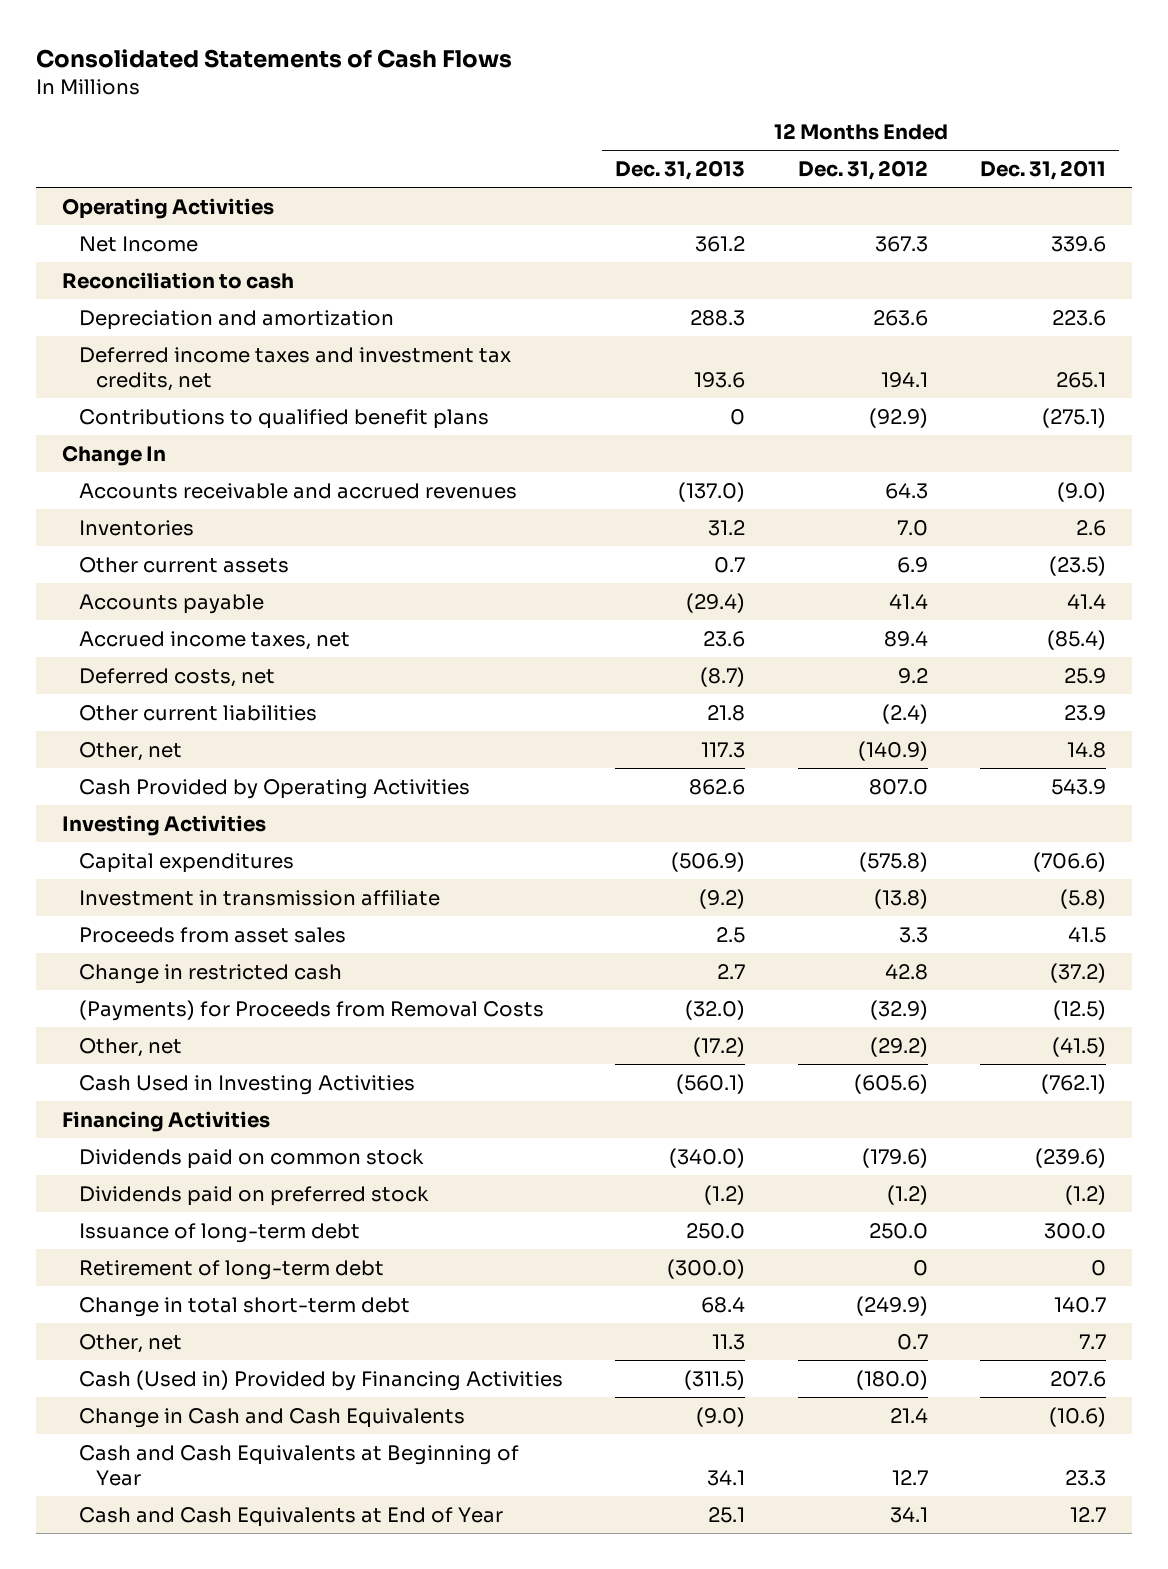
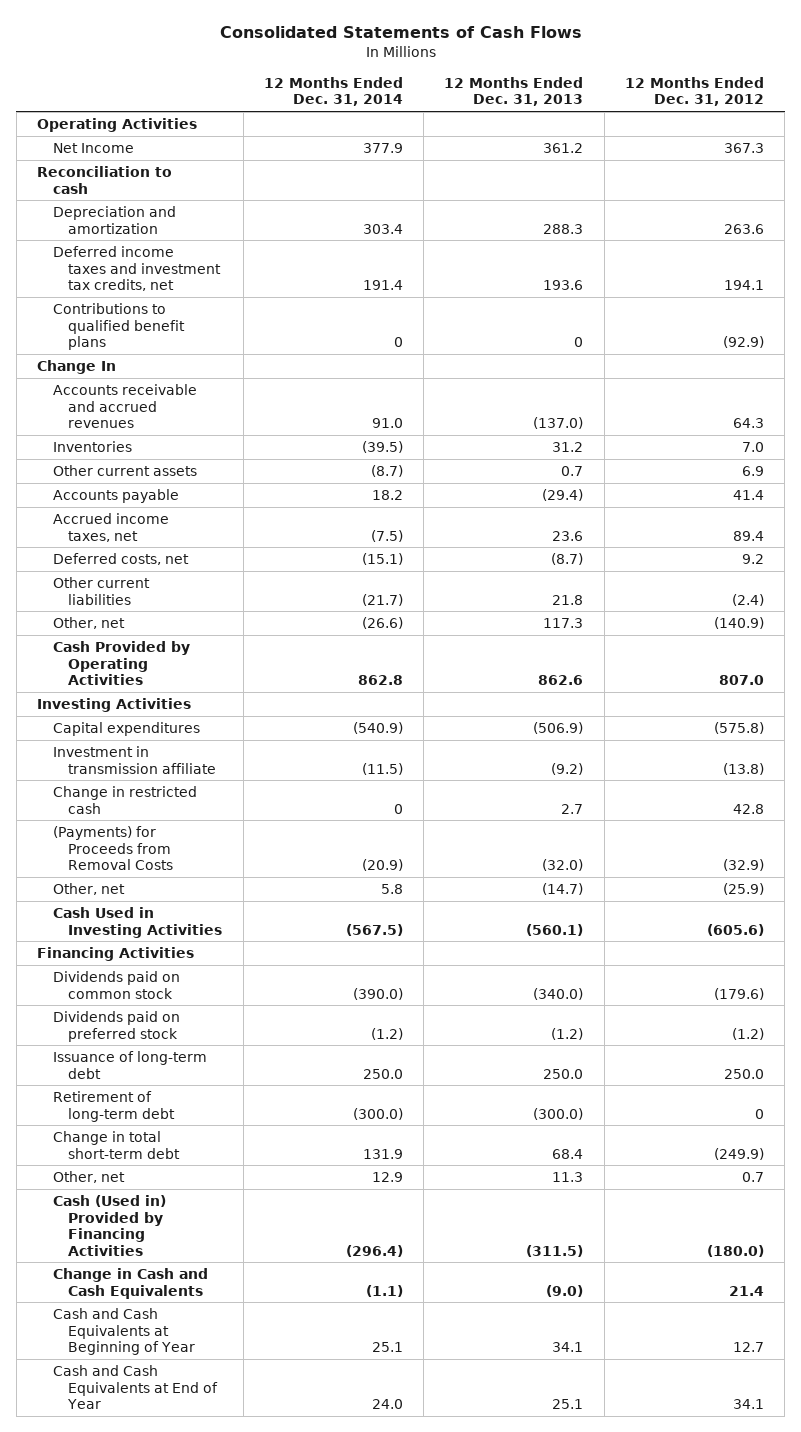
- | 12 Months Ended Dec. 31, 2013 | 12 Months Ended Dec. 31, 2012 | 12 Months Ended Dec. 31, 2011
+ | 12 Months Ended Dec. 31, 2014 | 12 Months Ended Dec. 31, 2013 | 12 Months Ended Dec. 31, 2012
- Proceeds from asset sales | 2.5 | 3.3 | 41.5
- Other, net | (17.2) | (29.2) | (41.5)
+ Other, net | 5.8 | (14.7) | (25.9)

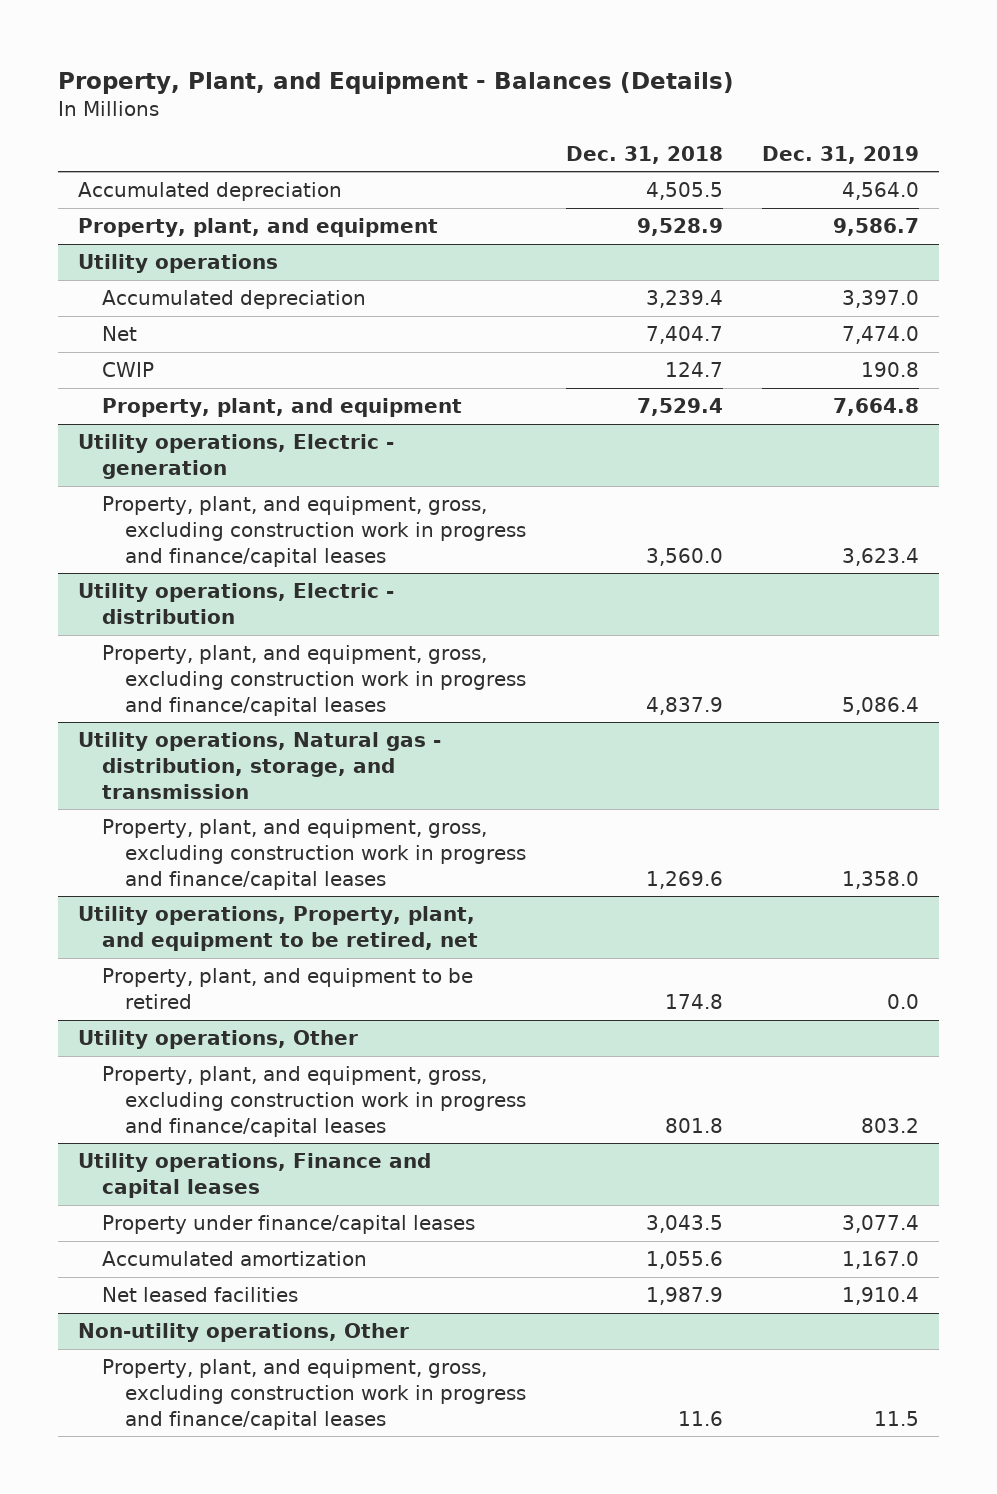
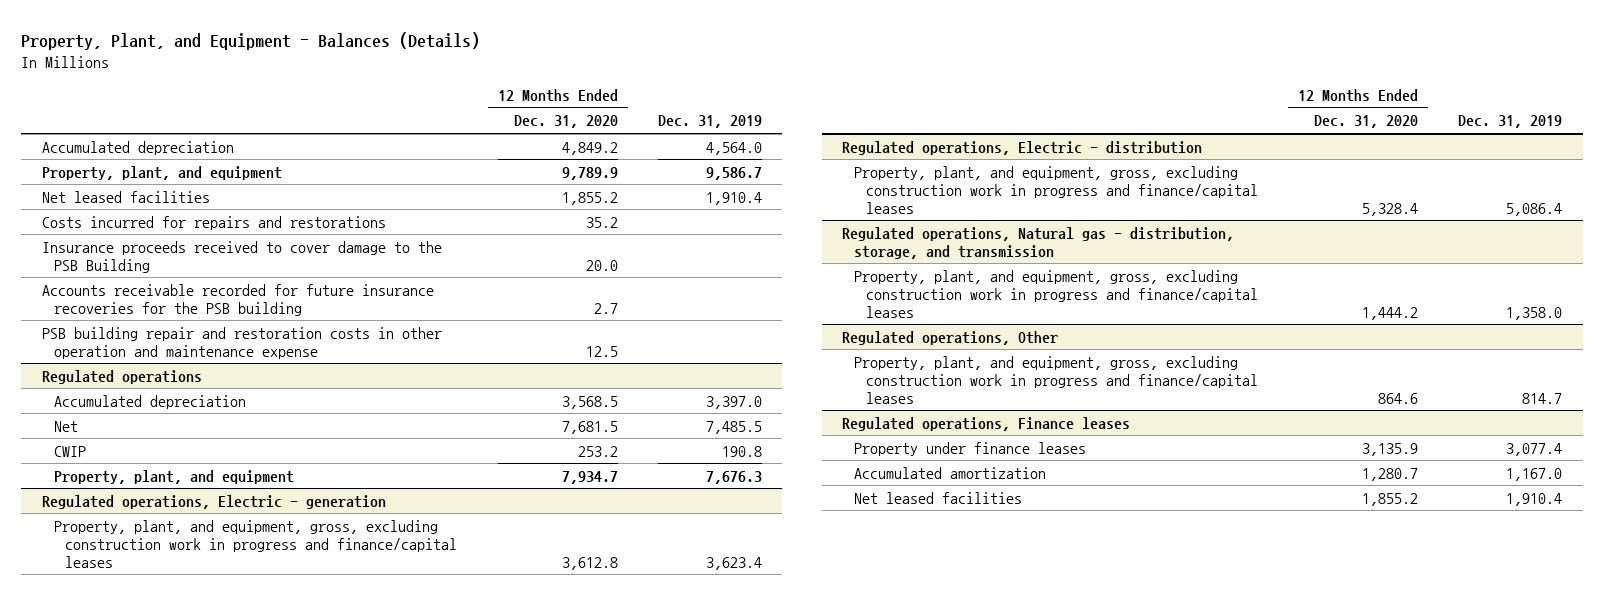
- | Dec. 31, 2018 | Dec. 31, 2019
+ | 12 Months Ended Dec. 31, 2020 | Dec. 31, 2019
- Utility operations
+ Net leased facilities | 1,855.2 | 1,910.4
+ Costs incurred for repairs and restorations | 35.2 |
+ Insurance proceeds received to cover damage to the PSB Building | 20.0 |
+ Accounts receivable recorded for future insurance recoveries for the PSB building | 2.7 |
+ PSB building repair and restoration costs in other operation and maintenance expense | 12.5 |
+ Regulated operations
- Net | 7,404.7 | 7,474.0
+ Net | 7,681.5 | 7,485.5
- Property, plant, and equipment | 7,529.4 | 7,664.8
- Utility operations, Electric - generation
+ Property, plant, and equipment | 7,934.7 | 7,676.3
+ Regulated operations, Electric - generation
- Utility operations, Electric - distribution
+ Regulated operations, Electric - distribution
- Utility operations, Natural gas - distribution, storage, and transmission
+ Regulated operations, Natural gas - distribution, storage, and transmission
- Utility operations, Property, plant, and equipment to be retired, net
- Property, plant, and equipment to be retired | 174.8 | 0.0
- Utility operations, Other
- Property, plant, and equipment, gross, excluding construction work in progress and finance/capital leases | 801.8 | 803.2
- Utility operations, Finance and capital leases
- Property under finance/capital leases | 3,043.5 | 3,077.4
+ Regulated operations, Other
+ Property, plant, and equipment, gross, excluding construction work in progress and finance/capital leases | 864.6 | 814.7
+ Regulated operations, Finance leases
+ Property under finance leases | 3,135.9 | 3,077.4
- Non-utility operations, Other
- Property, plant, and equipment, gross, excluding construction work in progress and finance/capital leases | 11.6 | 11.5

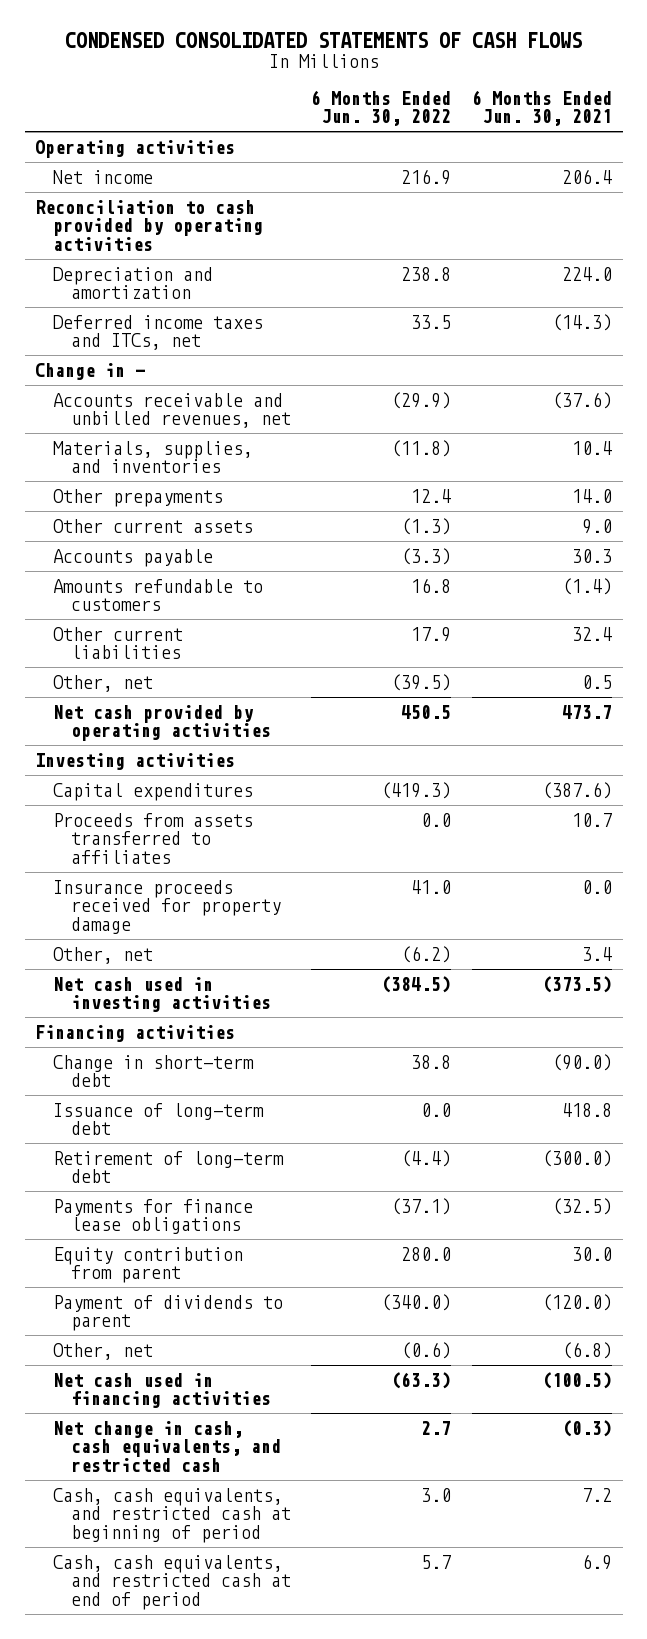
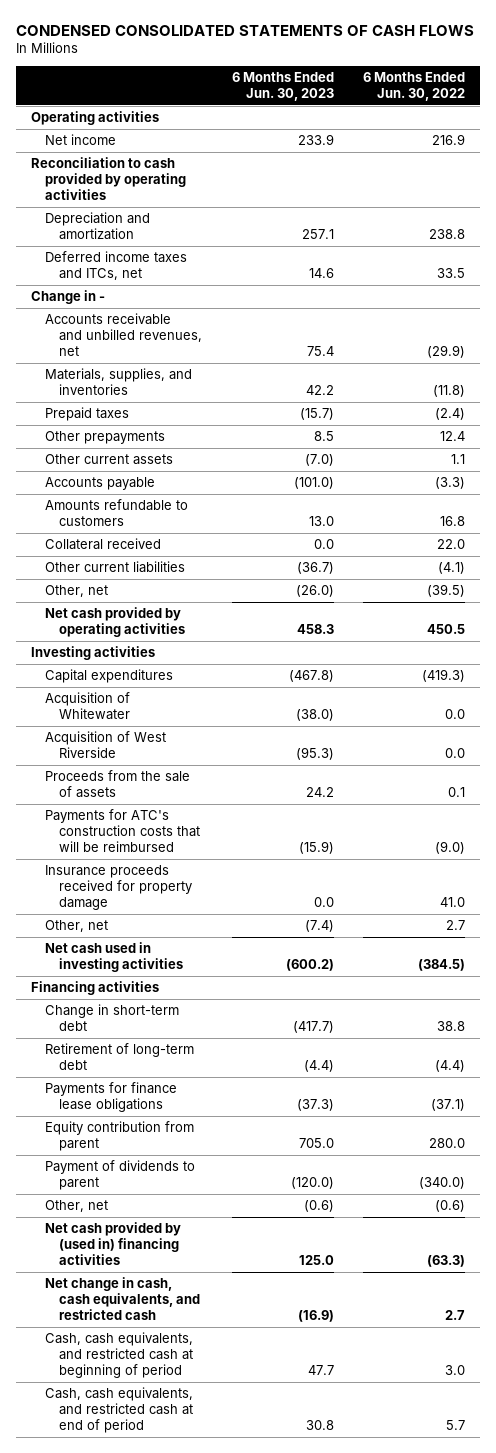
- | 6 Months Ended Jun. 30, 2022 | 6 Months Ended Jun. 30, 2021
+ | 6 Months Ended Jun. 30, 2023 | 6 Months Ended Jun. 30, 2022
+ Prepaid taxes | (15.7) | (2.4)
- Other current assets | (1.3) | 9.0
+ Other current assets | (7.0) | 1.1
- Other current liabilities | 17.9 | 32.4
+ Collateral received | 0.0 | 22.0
+ Other current liabilities | (36.7) | (4.1)
- Proceeds from assets transferred to affiliates | 0.0 | 10.7
+ Acquisition of Whitewater | (38.0) | 0.0
+ Acquisition of West Riverside | (95.3) | 0.0
+ Proceeds from the sale of assets | 24.2 | 0.1
+ Payments for ATC's construction costs that will be reimbursed | (15.9) | (9.0)
- Other, net | (6.2) | 3.4
+ Other, net | (7.4) | 2.7
- Issuance of long-term debt | 0.0 | 418.8
- Net cash used in financing activities | (63.3) | (100.5)
+ Net cash provided by (used in) financing activities | 125.0 | (63.3)

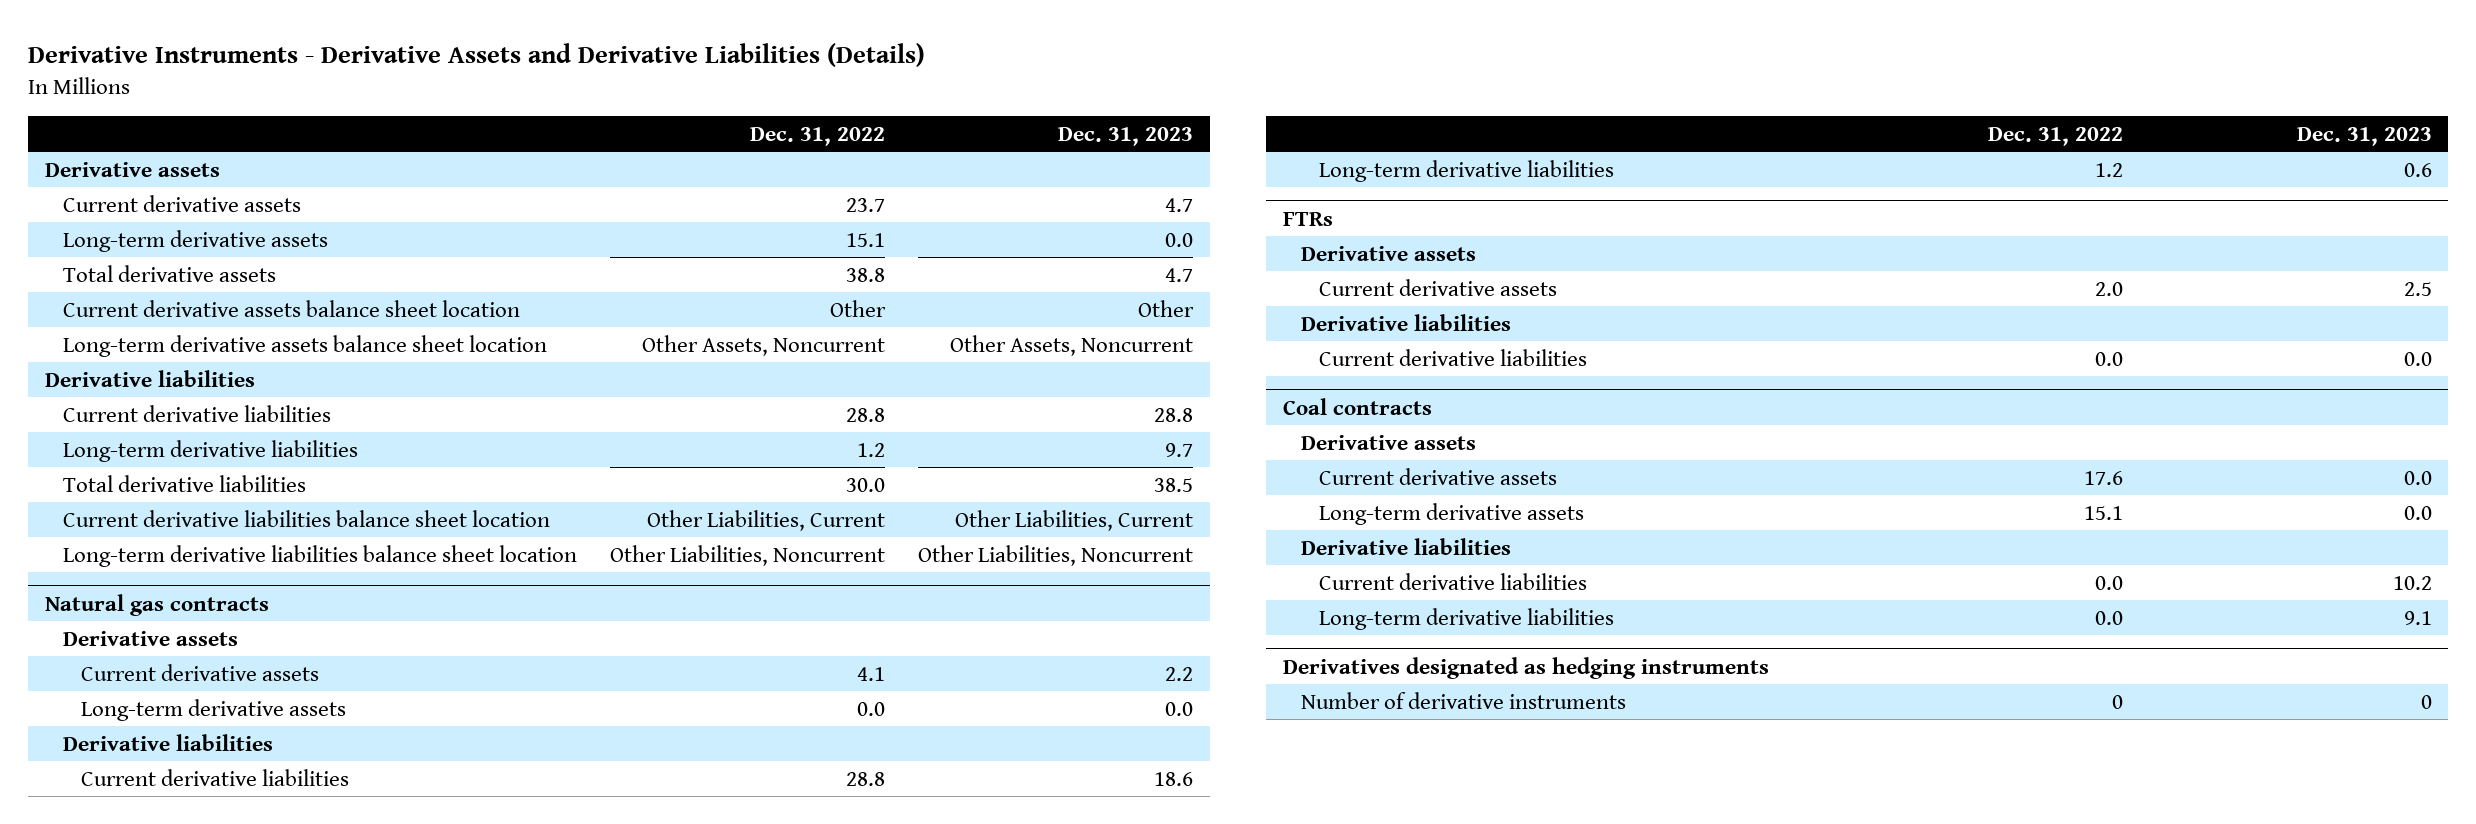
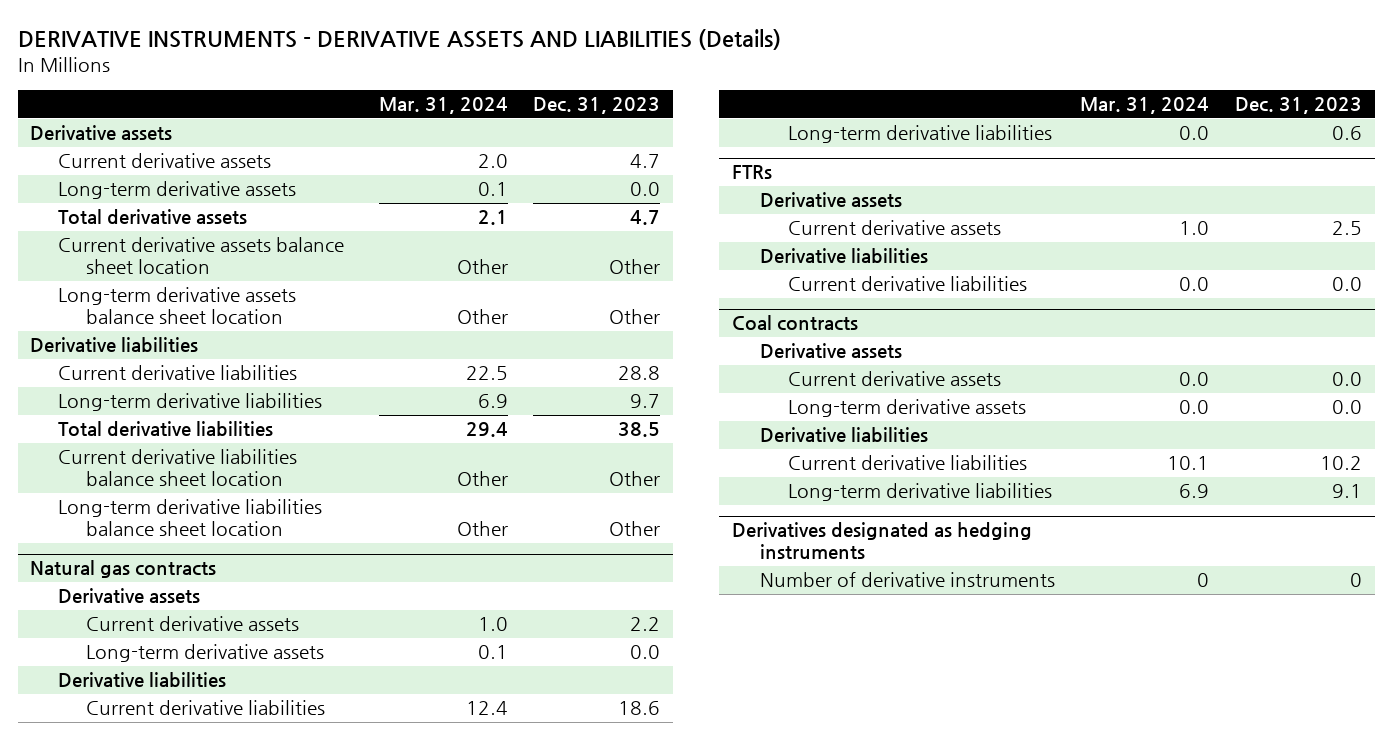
- Derivative Instruments - Derivative Assets and Derivative Liabilities (Details)
+ DERIVATIVE INSTRUMENTS - DERIVATIVE ASSETS AND LIABILITIES (Details)
- | Dec. 31, 2022 | Dec. 31, 2023
+ | Mar. 31, 2024 | Dec. 31, 2023
- Long-term derivative assets balance sheet location | Other Assets, Noncurrent | Other Assets, Noncurrent
+ Long-term derivative assets balance sheet location | Other | Other
- Current derivative liabilities balance sheet location | Other Liabilities, Current | Other Liabilities, Current
- Long-term derivative liabilities balance sheet location | Other Liabilities, Noncurrent | Other Liabilities, Noncurrent
+ Current derivative liabilities balance sheet location | Other | Other
+ Long-term derivative liabilities balance sheet location | Other | Other

